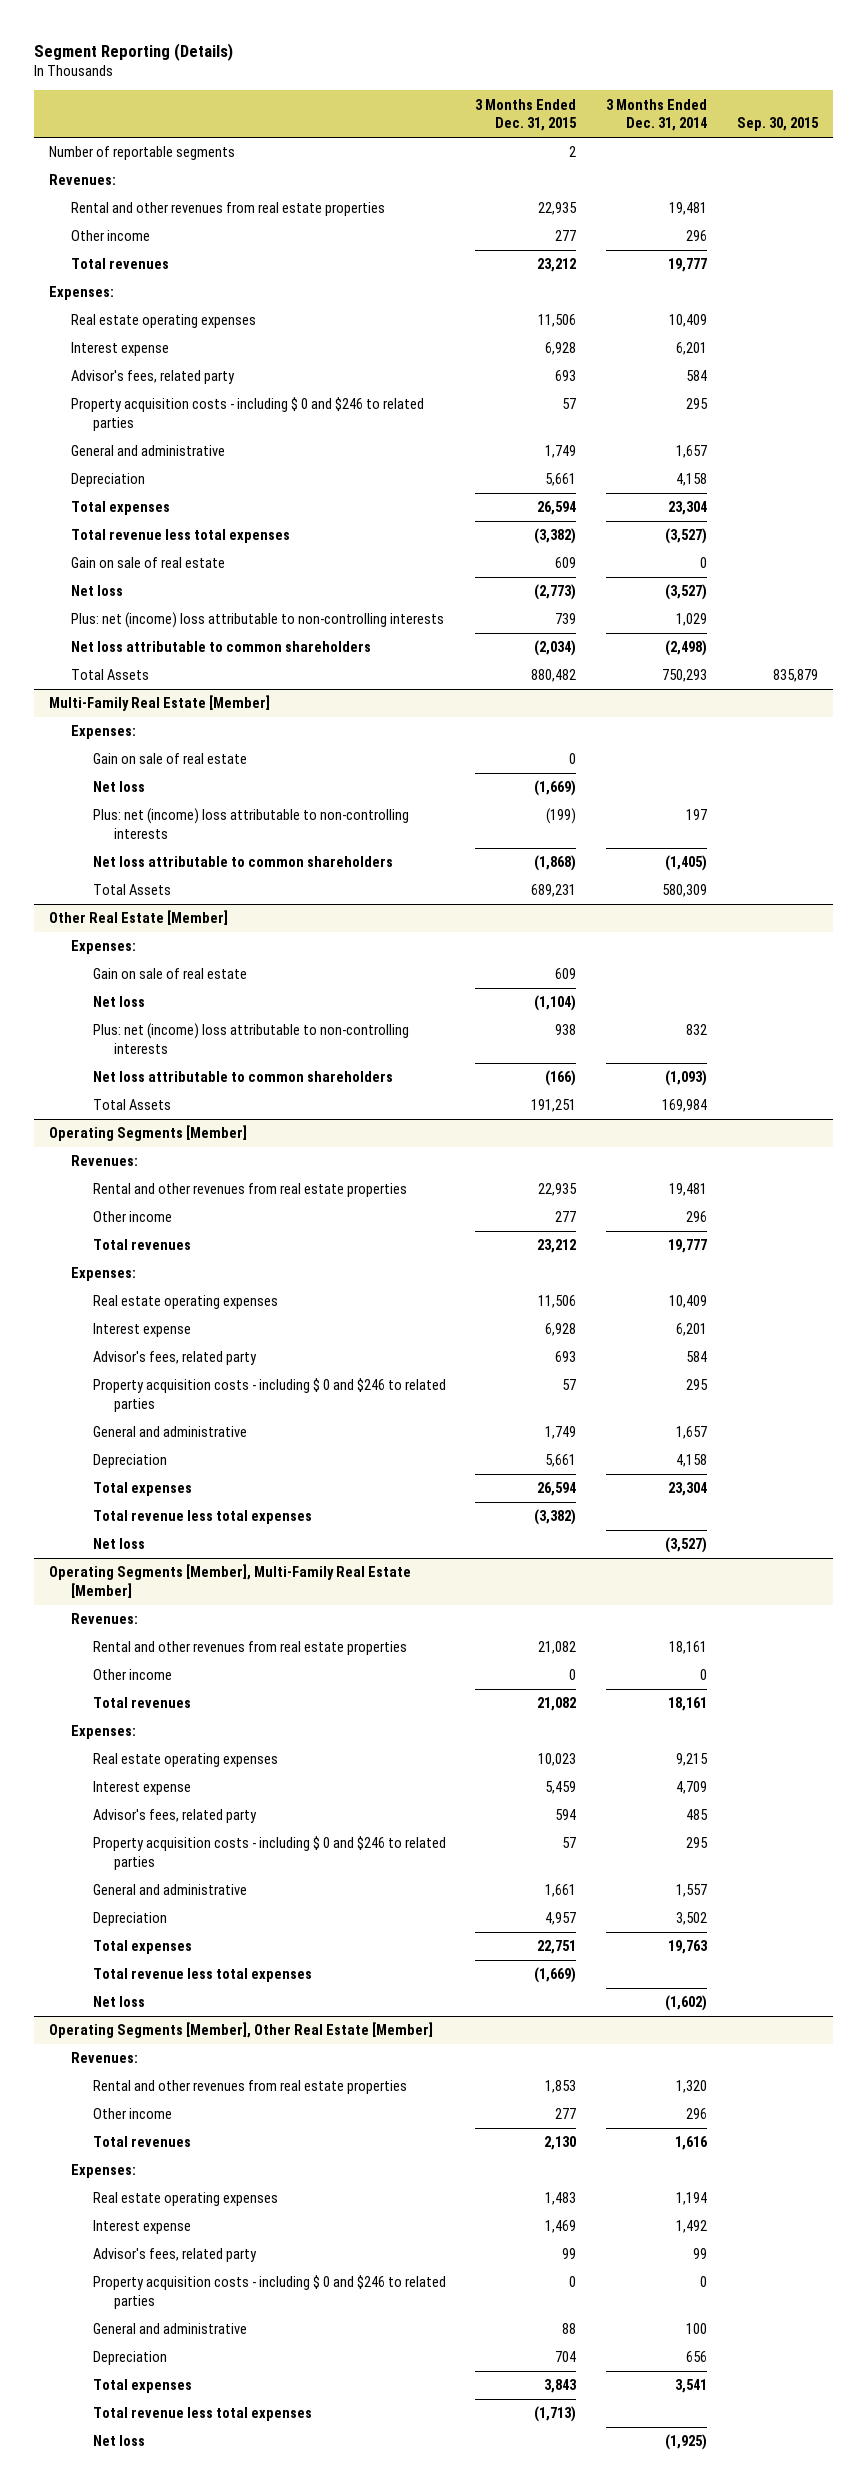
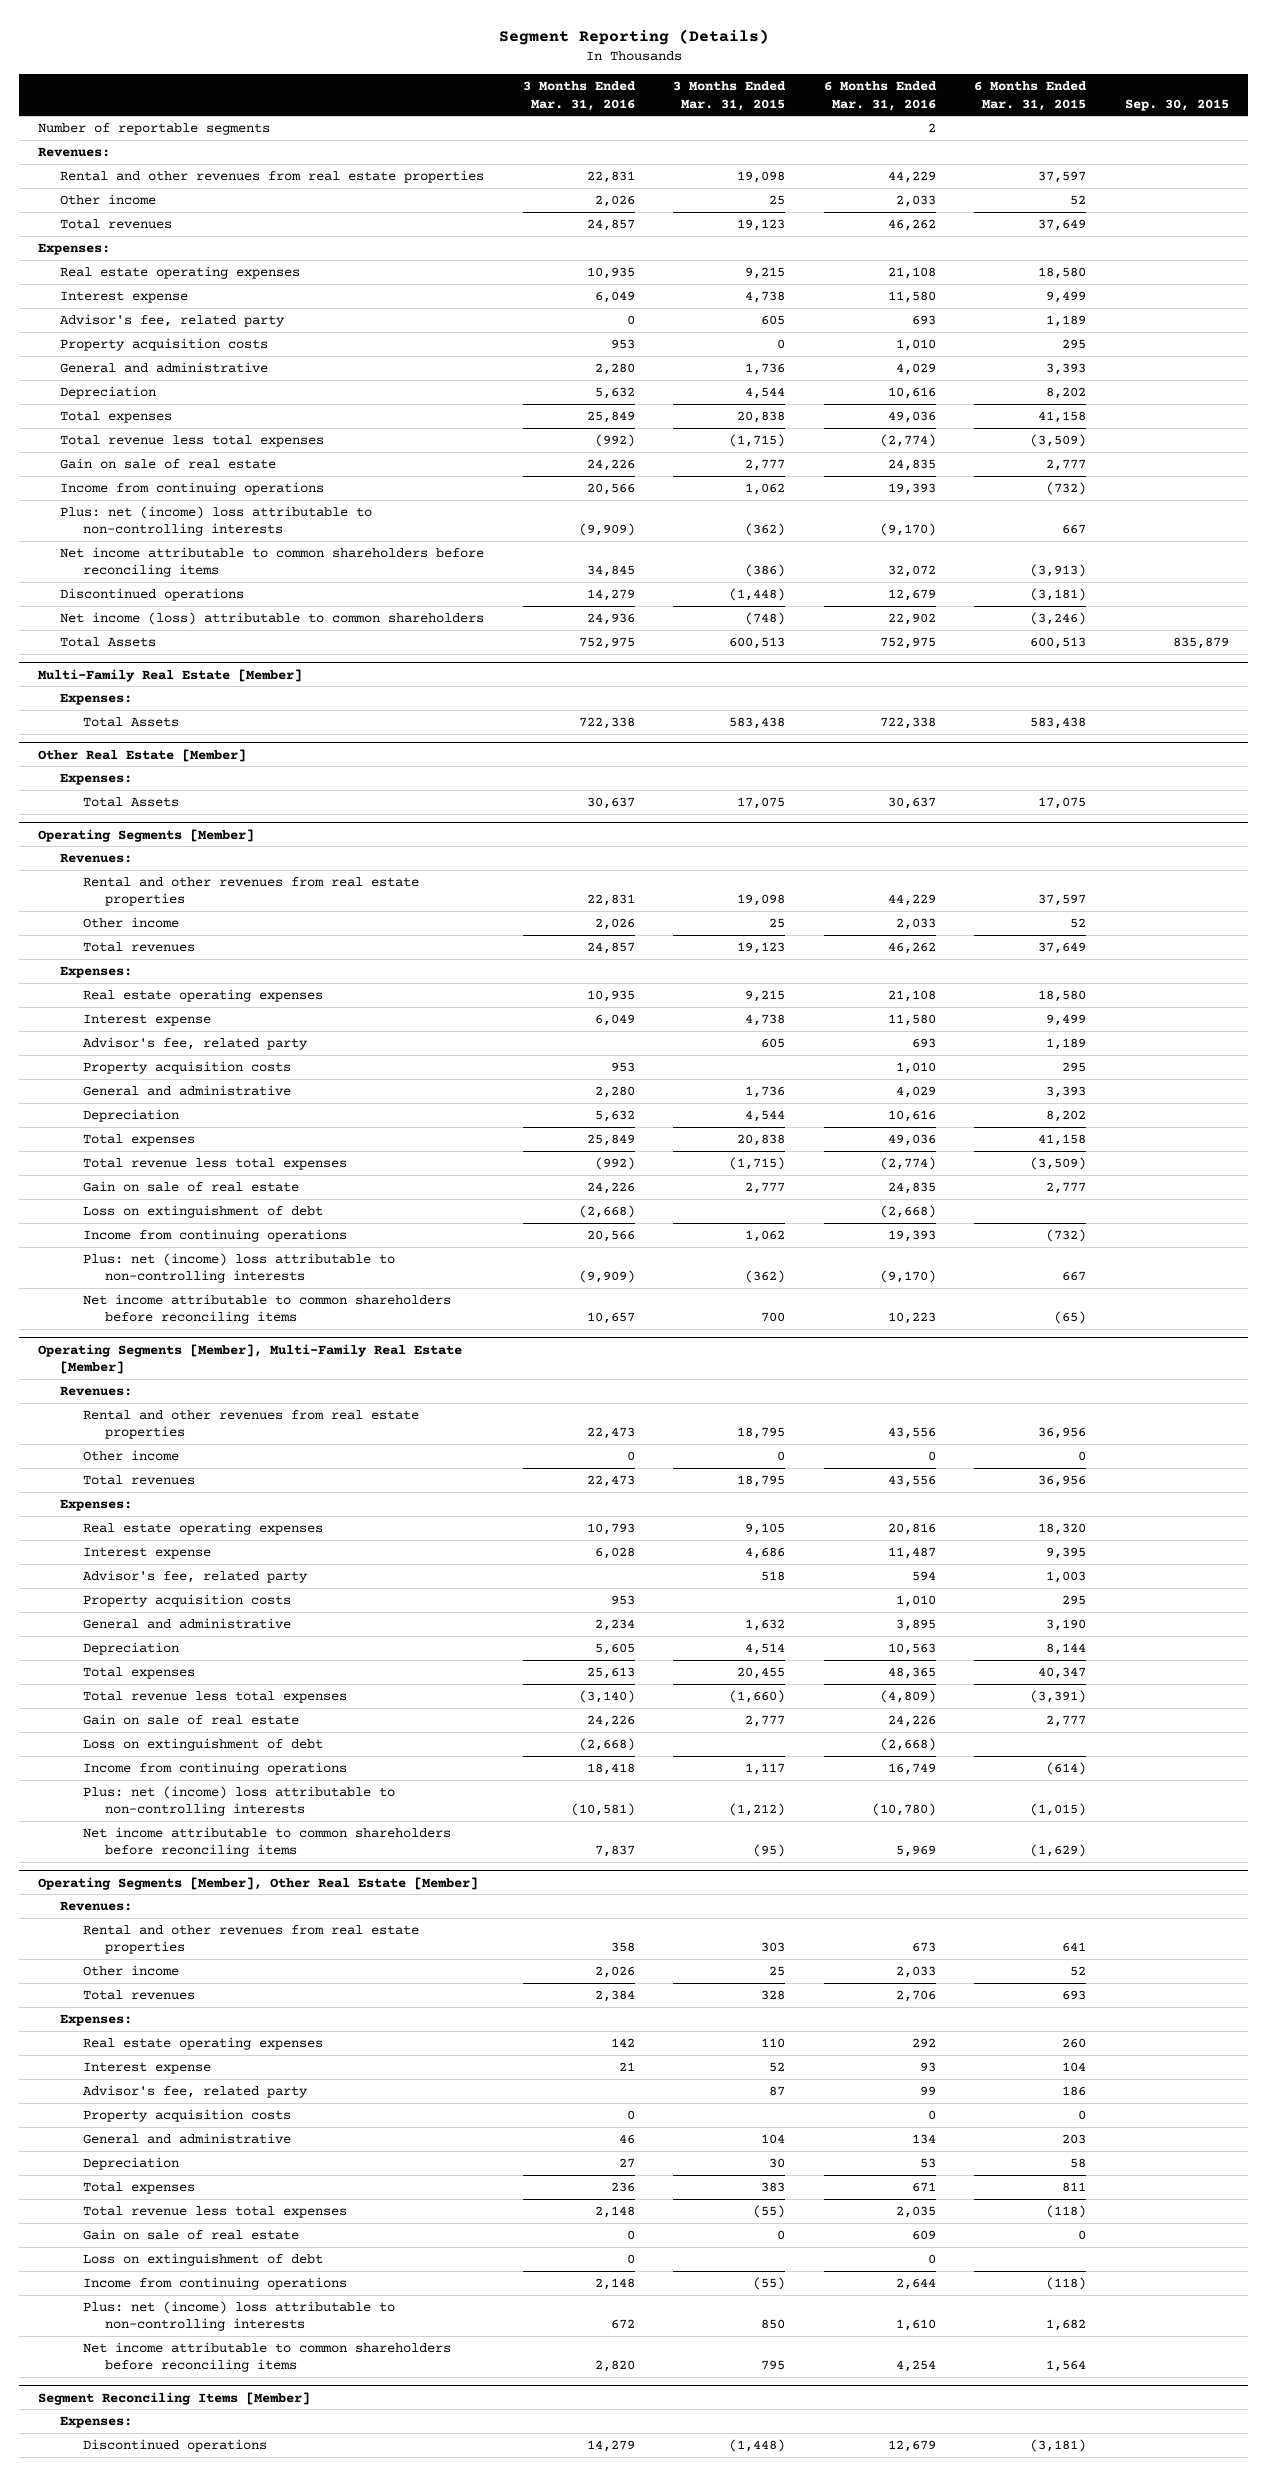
- | 3 Months Ended Dec. 31, 2015 | 3 Months Ended Dec. 31, 2014 | Sep. 30, 2015
+ | 3 Months Ended Mar. 31, 2016 | 3 Months Ended Mar. 31, 2015 | 6 Months Ended Mar. 31, 2016 | 6 Months Ended Mar. 31, 2015 | Sep. 30, 2015
- Advisor's fees, related party | 693 | 584 |
- Property acquisition costs - including $ 0 and $246 to related parties | 57 | 295 |
+ Advisor's fee, related party | 0 | 605 | 693 | 1,189 |
+ Property acquisition costs | 953 | 0 | 1,010 | 295 |
- Net loss | (2,773) | (3,527) |
+ Income from continuing operations | 20,566 | 1,062 | 19,393 | (732) |
- Net loss attributable to common shareholders | (2,034) | (2,498) |
+ Net income attributable to common shareholders before reconciling items | 34,845 | (386) | 32,072 | (3,913) |
+ Discontinued operations | 14,279 | (1,448) | 12,679 | (3,181) |
+ Net income (loss) attributable to common shareholders | 24,936 | (748) | 22,902 | (3,246) |
@ Multi-Family Real Estate [Member]
- Gain on sale of real estate | 0 | |
- Net loss | (1,669) | |
- Plus: net (income) loss attributable to non-controlling interests | (199) | 197 |
- Net loss attributable to common shareholders | (1,868) | (1,405) |
@ Other Real Estate [Member]
- Gain on sale of real estate | 609 | |
- Net loss | (1,104) | |
- Plus: net (income) loss attributable to non-controlling interests | 938 | 832 |
- Net loss attributable to common shareholders | (166) | (1,093) |
@ Operating Segments [Member]
- Advisor's fees, related party | 693 | 584 |
- Property acquisition costs - including $ 0 and $246 to related parties | 57 | 295 |
+ Advisor's fee, related party | | 605 | 693 | 1,189 |
+ Property acquisition costs | 953 | | 1,010 | 295 |
- Net loss | | (3,527) |
+ Gain on sale of real estate | 24,226 | 2,777 | 24,835 | 2,777 |
+ Loss on extinguishment of debt | (2,668) | | (2,668) | |
+ Income from continuing operations | 20,566 | 1,062 | 19,393 | (732) |
+ Plus: net (income) loss attributable to non-controlling interests | (9,909) | (362) | (9,170) | 667 |
+ Net income attributable to common shareholders before reconciling items | 10,657 | 700 | 10,223 | (65) |
@ Operating Segments [Member], Multi-Family Real Estate [Member]
- Advisor's fees, related party | 594 | 485 |
- Property acquisition costs - including $ 0 and $246 to related parties | 57 | 295 |
+ Advisor's fee, related party | | 518 | 594 | 1,003 |
+ Property acquisition costs | 953 | | 1,010 | 295 |
- Net loss | | (1,602) |
+ Gain on sale of real estate | 24,226 | 2,777 | 24,226 | 2,777 |
+ Loss on extinguishment of debt | (2,668) | | (2,668) | |
+ Income from continuing operations | 18,418 | 1,117 | 16,749 | (614) |
+ Plus: net (income) loss attributable to non-controlling interests | (10,581) | (1,212) | (10,780) | (1,015) |
+ Net income attributable to common shareholders before reconciling items | 7,837 | (95) | 5,969 | (1,629) |
@ Operating Segments [Member], Other Real Estate [Member]
- Advisor's fees, related party | 99 | 99 |
- Property acquisition costs - including $ 0 and $246 to related parties | 0 | 0 |
+ Advisor's fee, related party | | 87 | 99 | 186 |
+ Property acquisition costs | 0 | | 0 | 0 |
- Net loss | | (1,925) |
+ Gain on sale of real estate | 0 | 0 | 609 | 0 |
+ Loss on extinguishment of debt | 0 | | 0 | |
+ Income from continuing operations | 2,148 | (55) | 2,644 | (118) |
+ Plus: net (income) loss attributable to non-controlling interests | 672 | 850 | 1,610 | 1,682 |
+ Net income attributable to common shareholders before reconciling items | 2,820 | 795 | 4,254 | 1,564 |
+ Segment Reconciling Items [Member]
+ Expenses:
+ Discontinued operations | 14,279 | (1,448) | 12,679 | (3,181) |

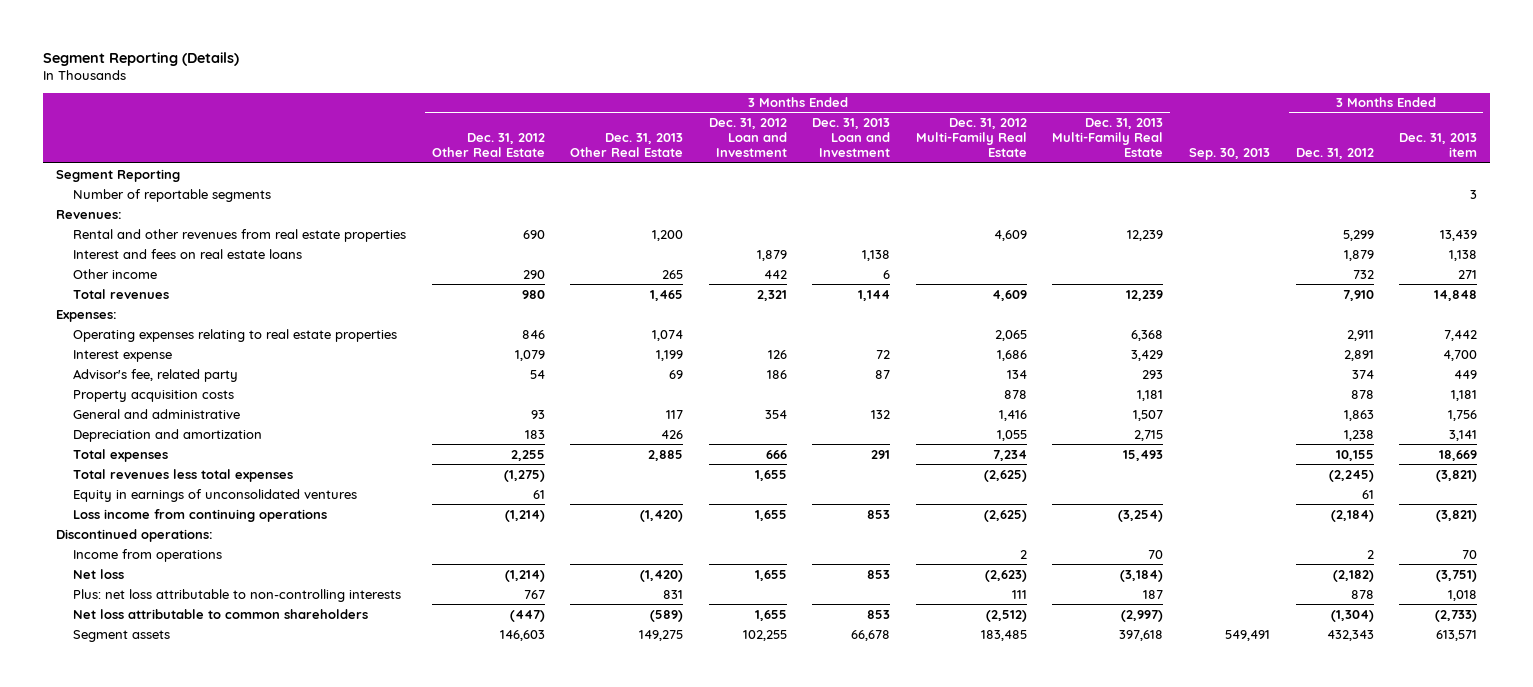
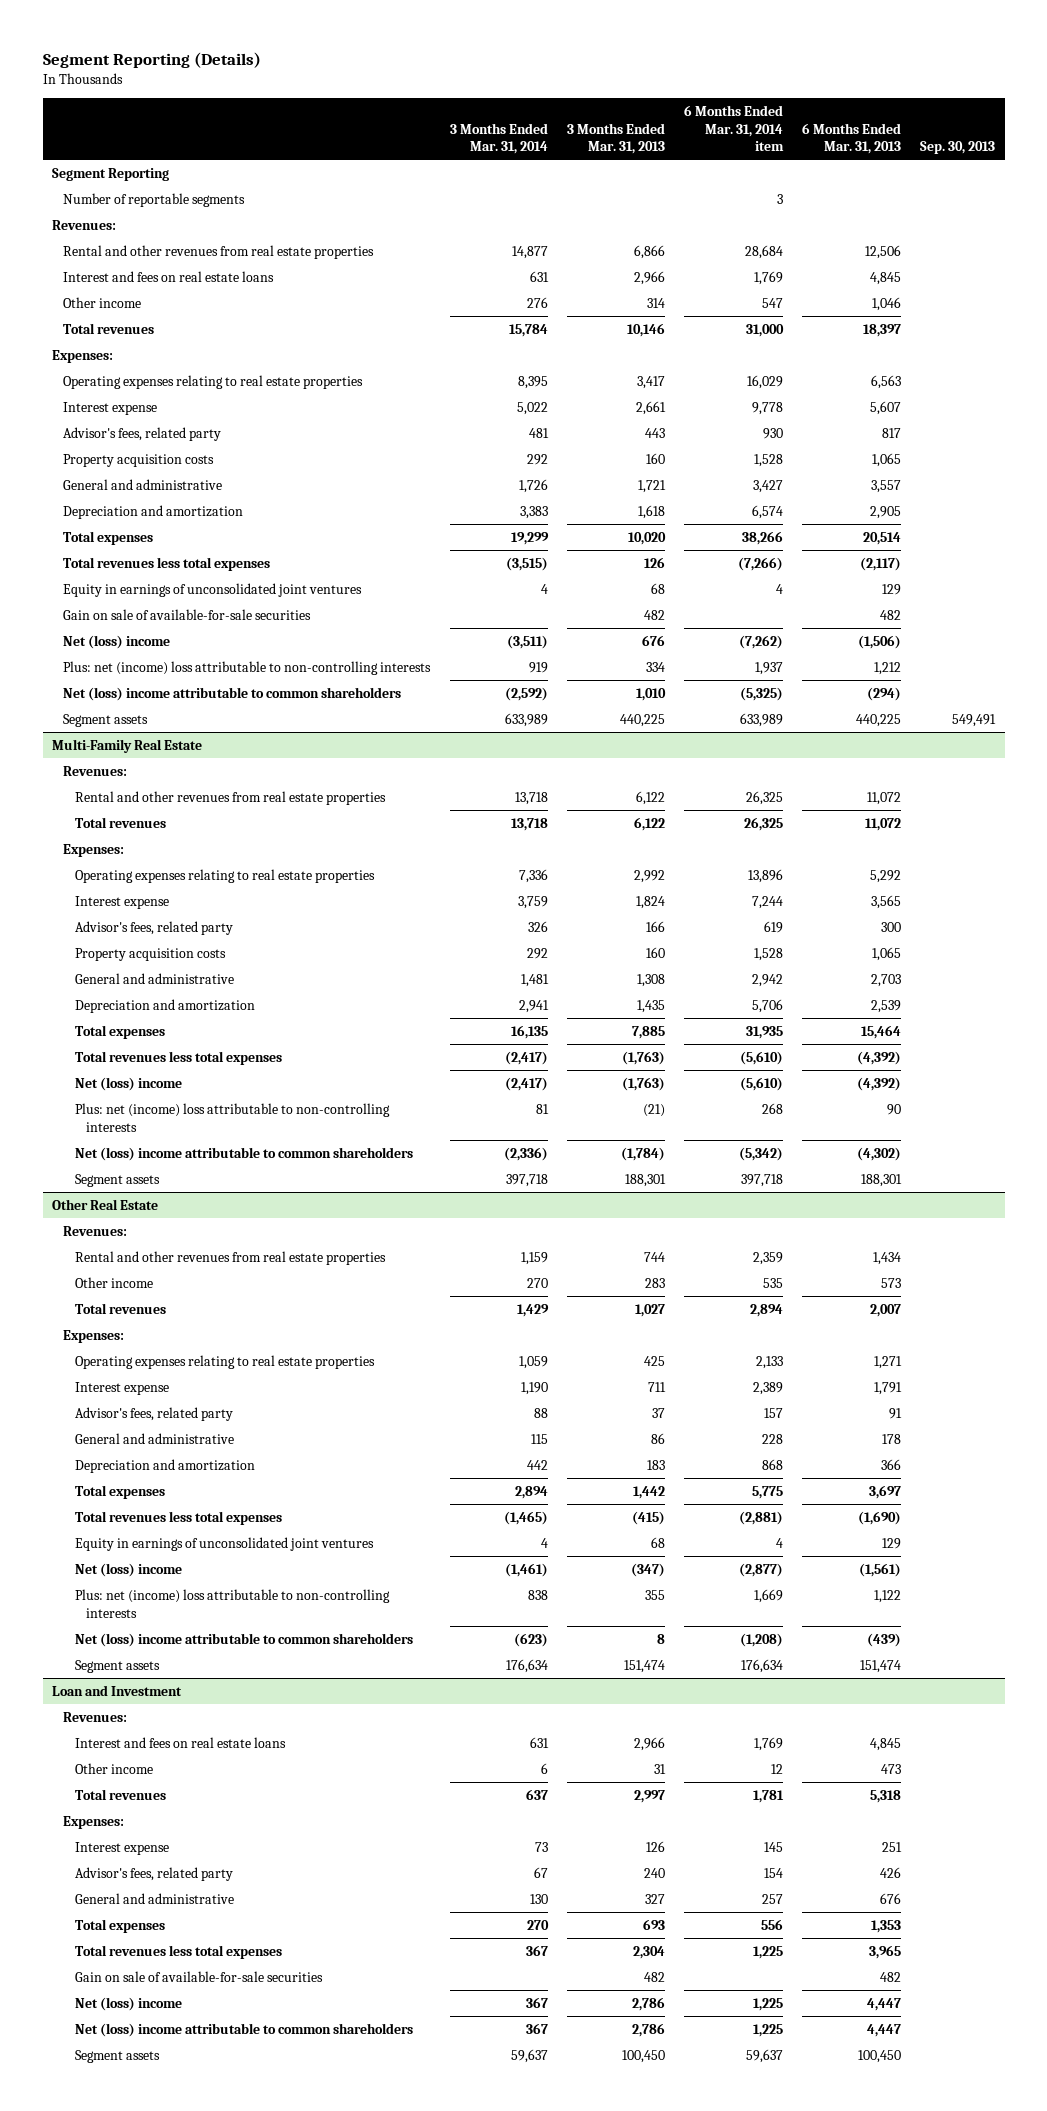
- | 3 Months Ended Dec. 31, 2012 Other Real Estate | 3 Months Ended Dec. 31, 2013 Other Real Estate | 3 Months Ended Dec. 31, 2012 Loan and Investment | 3 Months Ended Dec. 31, 2013 Loan and Investment | 3 Months Ended Dec. 31, 2012 Multi-Family Real Estate | 3 Months Ended Dec. 31, 2013 Multi-Family Real Estate | Sep. 30, 2013 | 3 Months Ended Dec. 31, 2012 | 3 Months Ended Dec. 31, 2013 item
+ | 3 Months Ended Mar. 31, 2014 | 3 Months Ended Mar. 31, 2013 | 6 Months Ended Mar. 31, 2014 item | 6 Months Ended Mar. 31, 2013 | Sep. 30, 2013
- Advisor's fee, related party | 54 | 69 | 186 | 87 | 134 | 293 | | 374 | 449
+ Advisor's fees, related party | 481 | 443 | 930 | 817 |
- Equity in earnings of unconsolidated ventures | 61 | | | | | | | 61 |
- Loss income from continuing operations | (1,214) | (1,420) | 1,655 | 853 | (2,625) | (3,254) | | (2,184) | (3,821)
- Discontinued operations:
- Income from operations | | | | | 2 | 70 | | 2 | 70
- Net loss | (1,214) | (1,420) | 1,655 | 853 | (2,623) | (3,184) | | (2,182) | (3,751)
- Plus: net loss attributable to non-controlling interests | 767 | 831 | | | 111 | 187 | | 878 | 1,018
- Net loss attributable to common shareholders | (447) | (589) | 1,655 | 853 | (2,512) | (2,997) | | (1,304) | (2,733)
+ Equity in earnings of unconsolidated joint ventures | 4 | 68 | 4 | 129 |
+ Gain on sale of available-for-sale securities | | 482 | | 482 |
+ Net (loss) income | (3,511) | 676 | (7,262) | (1,506) |
+ Plus: net (income) loss attributable to non-controlling interests | 919 | 334 | 1,937 | 1,212 |
+ Net (loss) income attributable to common shareholders | (2,592) | 1,010 | (5,325) | (294) |
+ Multi-Family Real Estate
+ Revenues:
+ Rental and other revenues from real estate properties | 13,718 | 6,122 | 26,325 | 11,072 |
+ Total revenues | 13,718 | 6,122 | 26,325 | 11,072 |
+ Expenses:
+ Operating expenses relating to real estate properties | 7,336 | 2,992 | 13,896 | 5,292 |
+ Interest expense | 3,759 | 1,824 | 7,244 | 3,565 |
+ Advisor's fees, related party | 326 | 166 | 619 | 300 |
+ Property acquisition costs | 292 | 160 | 1,528 | 1,065 |
+ General and administrative | 1,481 | 1,308 | 2,942 | 2,703 |
+ Depreciation and amortization | 2,941 | 1,435 | 5,706 | 2,539 |
+ Total expenses | 16,135 | 7,885 | 31,935 | 15,464 |
+ Total revenues less total expenses | (2,417) | (1,763) | (5,610) | (4,392) |
+ Net (loss) income | (2,417) | (1,763) | (5,610) | (4,392) |
+ Plus: net (income) loss attributable to non-controlling interests | 81 | (21) | 268 | 90 |
+ Net (loss) income attributable to common shareholders | (2,336) | (1,784) | (5,342) | (4,302) |
+ Segment assets | 397,718 | 188,301 | 397,718 | 188,301 |
+ Other Real Estate
+ Revenues:
+ Rental and other revenues from real estate properties | 1,159 | 744 | 2,359 | 1,434 |
+ Other income | 270 | 283 | 535 | 573 |
+ Total revenues | 1,429 | 1,027 | 2,894 | 2,007 |
+ Expenses:
+ Operating expenses relating to real estate properties | 1,059 | 425 | 2,133 | 1,271 |
+ Interest expense | 1,190 | 711 | 2,389 | 1,791 |
+ Advisor's fees, related party | 88 | 37 | 157 | 91 |
+ General and administrative | 115 | 86 | 228 | 178 |
+ Depreciation and amortization | 442 | 183 | 868 | 366 |
+ Total expenses | 2,894 | 1,442 | 5,775 | 3,697 |
+ Total revenues less total expenses | (1,465) | (415) | (2,881) | (1,690) |
+ Equity in earnings of unconsolidated joint ventures | 4 | 68 | 4 | 129 |
+ Net (loss) income | (1,461) | (347) | (2,877) | (1,561) |
+ Plus: net (income) loss attributable to non-controlling interests | 838 | 355 | 1,669 | 1,122 |
+ Net (loss) income attributable to common shareholders | (623) | 8 | (1,208) | (439) |
+ Segment assets | 176,634 | 151,474 | 176,634 | 151,474 |
+ Loan and Investment
+ Revenues:
+ Interest and fees on real estate loans | 631 | 2,966 | 1,769 | 4,845 |
+ Other income | 6 | 31 | 12 | 473 |
+ Total revenues | 637 | 2,997 | 1,781 | 5,318 |
+ Expenses:
+ Interest expense | 73 | 126 | 145 | 251 |
+ Advisor's fees, related party | 67 | 240 | 154 | 426 |
+ General and administrative | 130 | 327 | 257 | 676 |
+ Total expenses | 270 | 693 | 556 | 1,353 |
+ Total revenues less total expenses | 367 | 2,304 | 1,225 | 3,965 |
+ Gain on sale of available-for-sale securities | | 482 | | 482 |
+ Net (loss) income | 367 | 2,786 | 1,225 | 4,447 |
+ Net (loss) income attributable to common shareholders | 367 | 2,786 | 1,225 | 4,447 |
+ Segment assets | 59,637 | 100,450 | 59,637 | 100,450 |

